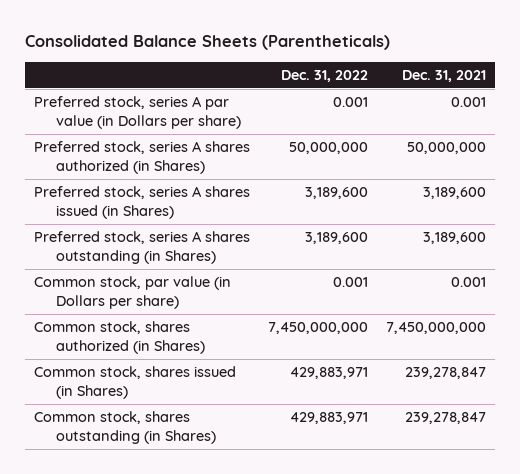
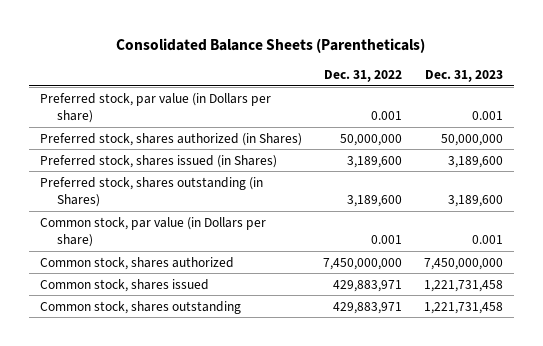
- | Dec. 31, 2022 | Dec. 31, 2021
+ | Dec. 31, 2022 | Dec. 31, 2023
- Preferred stock, series A par value (in Dollars per share) | 0.001 | 0.001
- Preferred stock, series A shares authorized (in Shares) | 50,000,000 | 50,000,000
- Preferred stock, series A shares issued (in Shares) | 3,189,600 | 3,189,600
- Preferred stock, series A shares outstanding (in Shares) | 3,189,600 | 3,189,600
+ Preferred stock, par value (in Dollars per share) | 0.001 | 0.001
+ Preferred stock, shares authorized (in Shares) | 50,000,000 | 50,000,000
+ Preferred stock, shares issued (in Shares) | 3,189,600 | 3,189,600
+ Preferred stock, shares outstanding (in Shares) | 3,189,600 | 3,189,600
- Common stock, shares authorized (in Shares) | 7,450,000,000 | 7,450,000,000
- Common stock, shares issued (in Shares) | 429,883,971 | 239,278,847
- Common stock, shares outstanding (in Shares) | 429,883,971 | 239,278,847
+ Common stock, shares authorized | 7,450,000,000 | 7,450,000,000
+ Common stock, shares issued | 429,883,971 | 1,221,731,458
+ Common stock, shares outstanding | 429,883,971 | 1,221,731,458

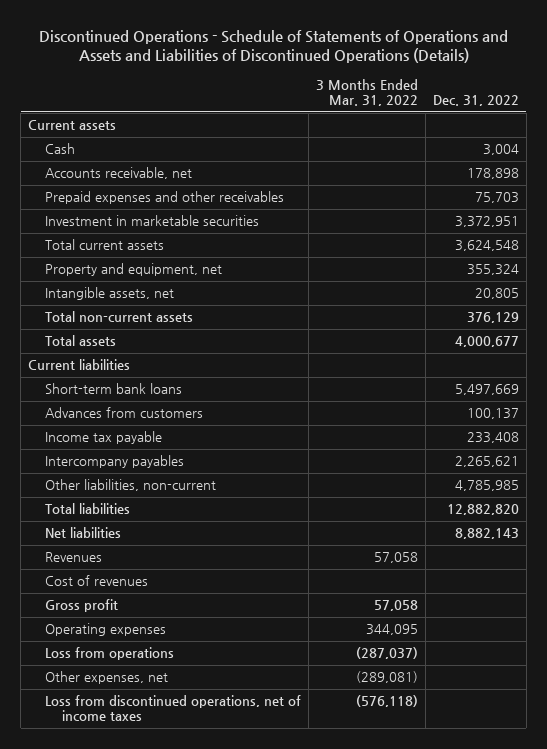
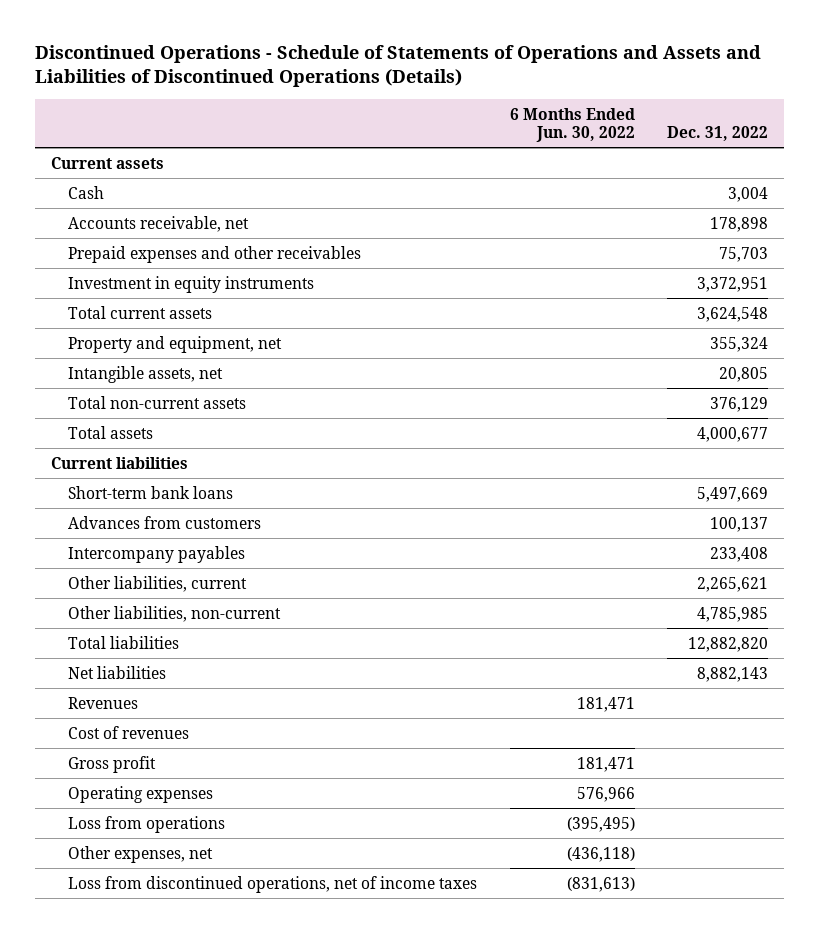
- | 3 Months Ended Mar. 31, 2022 | Dec. 31, 2022
+ | 6 Months Ended Jun. 30, 2022 | Dec. 31, 2022
- Investment in marketable securities | | 3,372,951
+ Investment in equity instruments | | 3,372,951
- Income tax payable | | 233,408
- Intercompany payables | | 2,265,621
+ Intercompany payables | | 233,408
+ Other liabilities, current | | 2,265,621

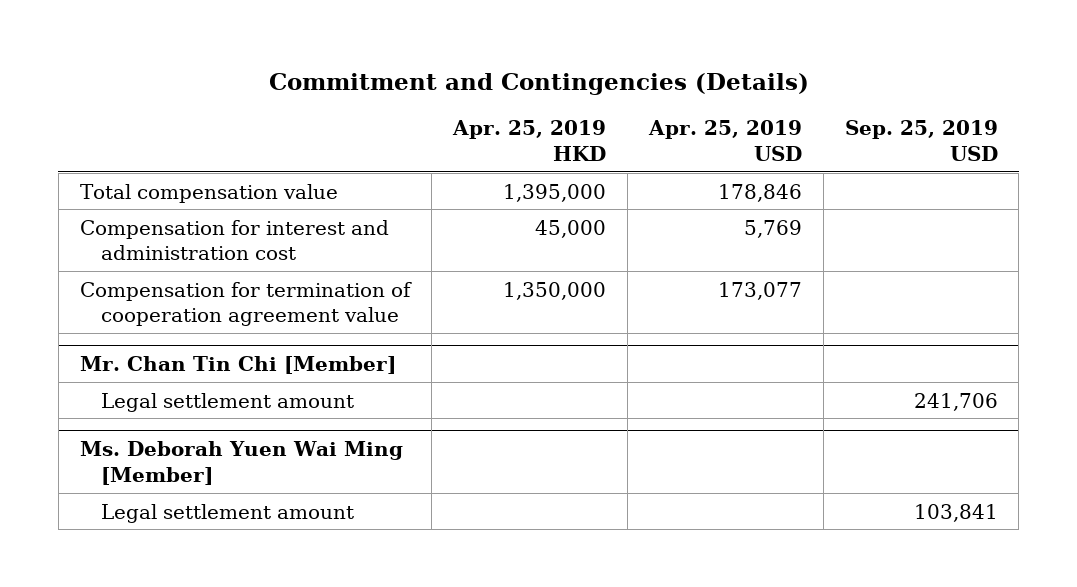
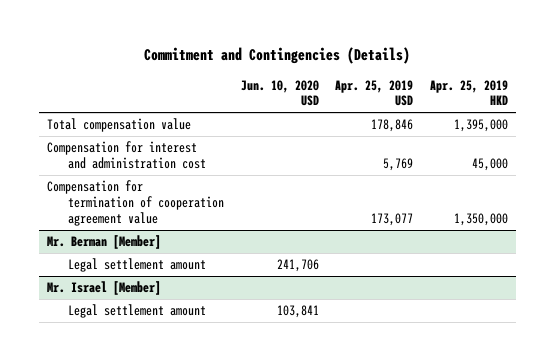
- | Apr. 25, 2019 HKD | Apr. 25, 2019 USD | Sep. 25, 2019 USD
+ | Jun. 10, 2020 USD | Apr. 25, 2019 USD | Apr. 25, 2019 HKD
- Mr. Chan Tin Chi [Member]
+ Mr. Berman [Member]
- Ms. Deborah Yuen Wai Ming [Member]
+ Mr. Israel [Member]

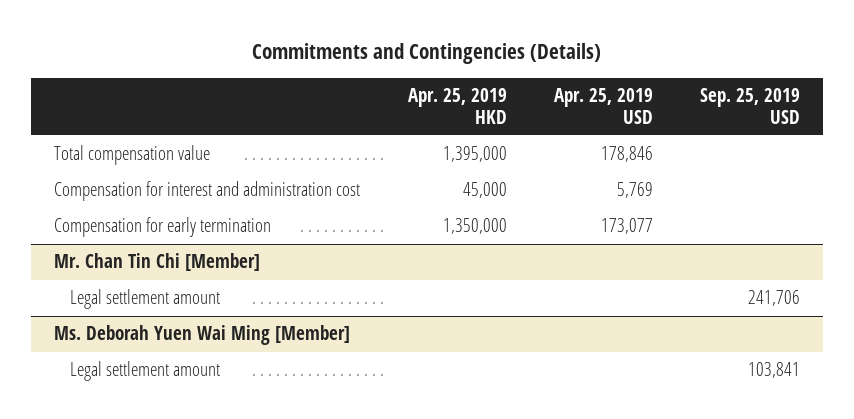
- Commitment and Contingencies (Details)
+ Commitments and Contingencies (Details)
- | Jun. 10, 2020 USD | Apr. 25, 2019 USD | Apr. 25, 2019 HKD
+ | Apr. 25, 2019 HKD | Apr. 25, 2019 USD | Sep. 25, 2019 USD
- Compensation for termination of cooperation agreement value | | 173,077 | 1,350,000
- Mr. Berman [Member]
+ Compensation for early termination | 1,350,000 | 173,077 |
+ Mr. Chan Tin Chi [Member]
- Mr. Israel [Member]
+ Ms. Deborah Yuen Wai Ming [Member]

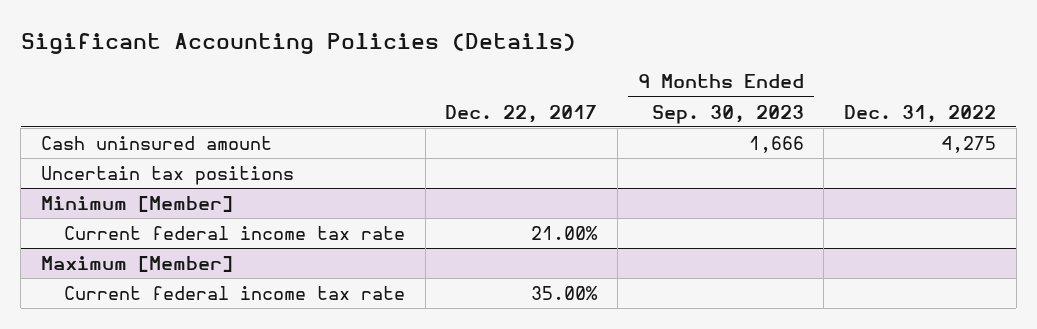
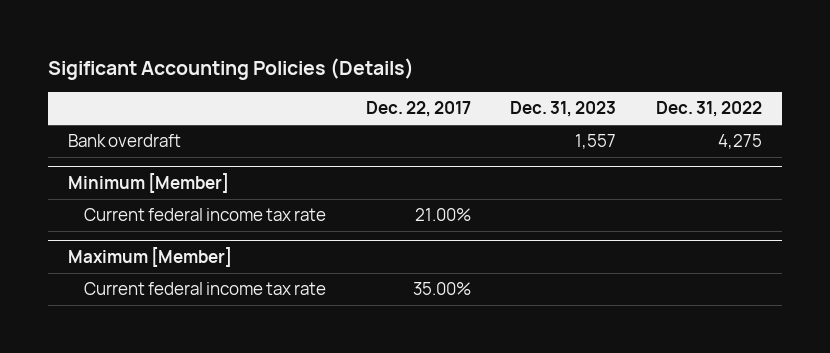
- | Dec. 22, 2017 | 9 Months Ended Sep. 30, 2023 | Dec. 31, 2022
+ | Dec. 22, 2017 | Dec. 31, 2023 | Dec. 31, 2022
- Cash uninsured amount | | 1,666 | 4,275
- Uncertain tax positions
+ Bank overdraft | | 1,557 | 4,275

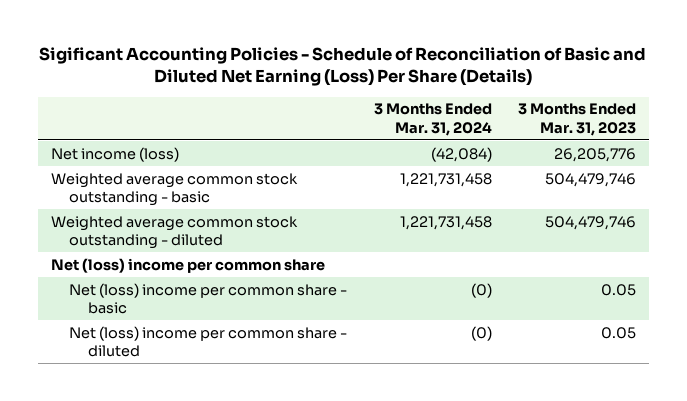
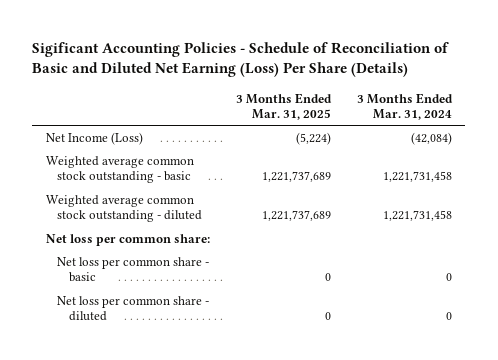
- | 3 Months Ended Mar. 31, 2024 | 3 Months Ended Mar. 31, 2023
+ | 3 Months Ended Mar. 31, 2025 | 3 Months Ended Mar. 31, 2024
- Net income (loss) | (42,084) | 26,205,776
+ Net Income (Loss) | (5,224) | (42,084)
- Net (loss) income per common share
- Net (loss) income per common share - basic | (0) | 0.05
- Net (loss) income per common share - diluted | (0) | 0.05
+ Net loss per common share:
+ Net loss per common share - basic | 0 | 0
+ Net loss per common share - diluted | 0 | 0

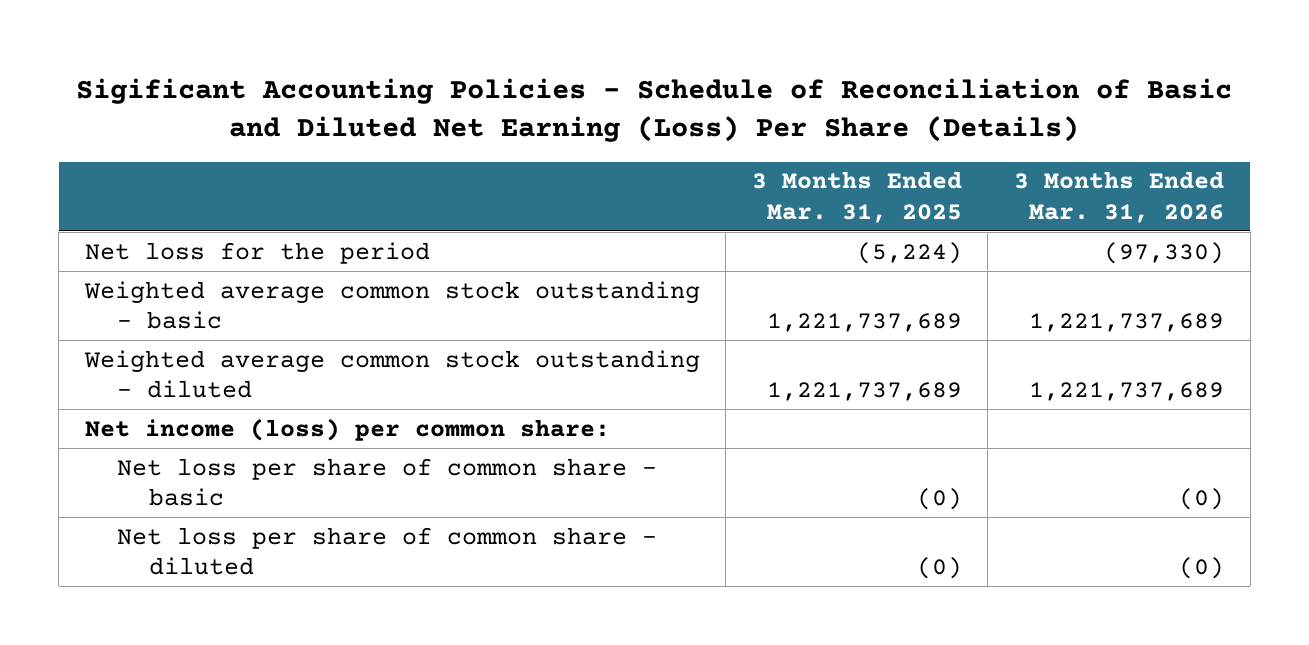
- | 3 Months Ended Mar. 31, 2025 | 3 Months Ended Mar. 31, 2024
+ | 3 Months Ended Mar. 31, 2025 | 3 Months Ended Mar. 31, 2026
- Net Income (Loss) | (5,224) | (42,084)
+ Net loss for the period | (5,224) | (97,330)
- Net loss per common share:
- Net loss per common share - basic | 0 | 0
- Net loss per common share - diluted | 0 | 0
+ Net income (loss) per common share:
+ Net loss per share of common share - basic | (0) | (0)
+ Net loss per share of common share - diluted | (0) | (0)

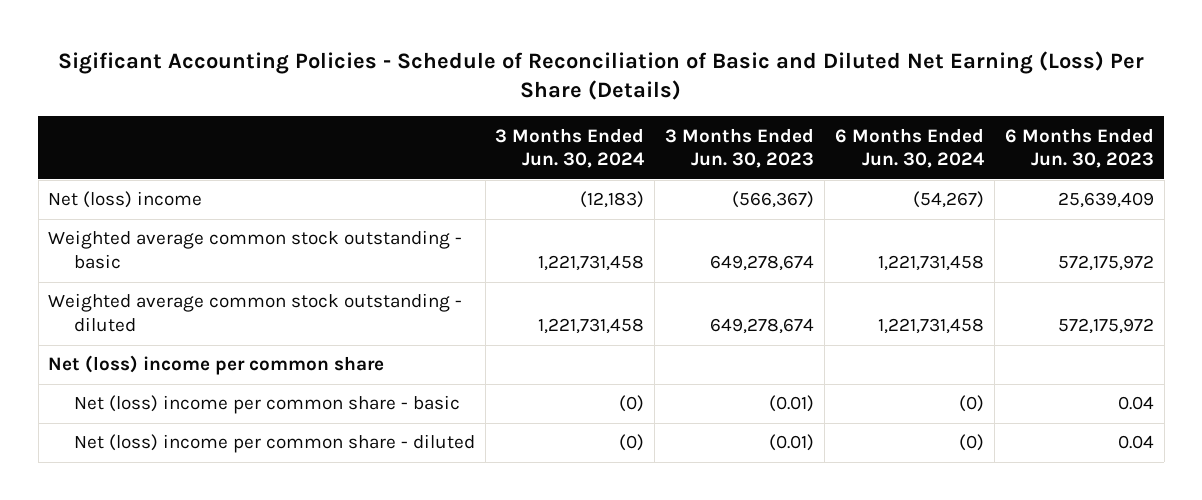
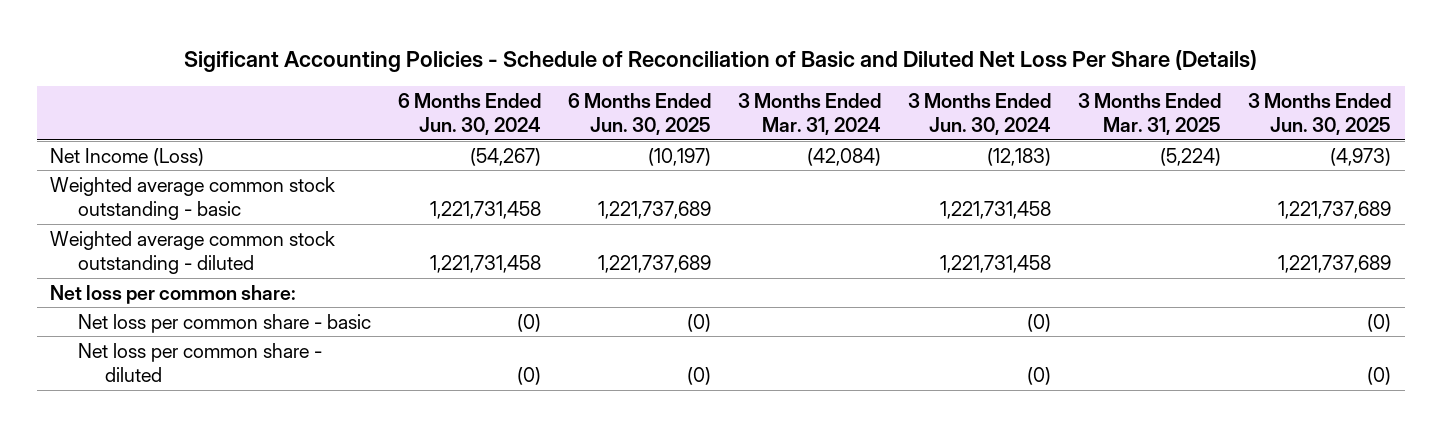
- Sigificant Accounting Policies - Schedule of Reconciliation of Basic and Diluted Net Earning (Loss) Per Share (Details)
+ Sigificant Accounting Policies - Schedule of Reconciliation of Basic and Diluted Net Loss Per Share (Details)
- | 3 Months Ended Jun. 30, 2024 | 3 Months Ended Jun. 30, 2023 | 6 Months Ended Jun. 30, 2024 | 6 Months Ended Jun. 30, 2023
+ | 6 Months Ended Jun. 30, 2024 | 6 Months Ended Jun. 30, 2025 | 3 Months Ended Mar. 31, 2024 | 3 Months Ended Jun. 30, 2024 | 3 Months Ended Mar. 31, 2025 | 3 Months Ended Jun. 30, 2025
- Net (loss) income | (12,183) | (566,367) | (54,267) | 25,639,409
+ Net Income (Loss) | (54,267) | (10,197) | (42,084) | (12,183) | (5,224) | (4,973)
- Net (loss) income per common share
- Net (loss) income per common share - basic | (0) | (0.01) | (0) | 0.04
- Net (loss) income per common share - diluted | (0) | (0.01) | (0) | 0.04
+ Net loss per common share:
+ Net loss per common share - basic | (0) | (0) | | (0) | | (0)
+ Net loss per common share - diluted | (0) | (0) | | (0) | | (0)

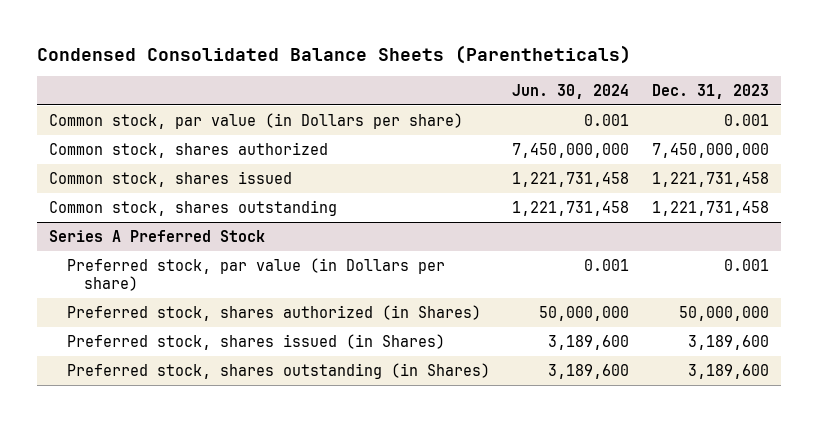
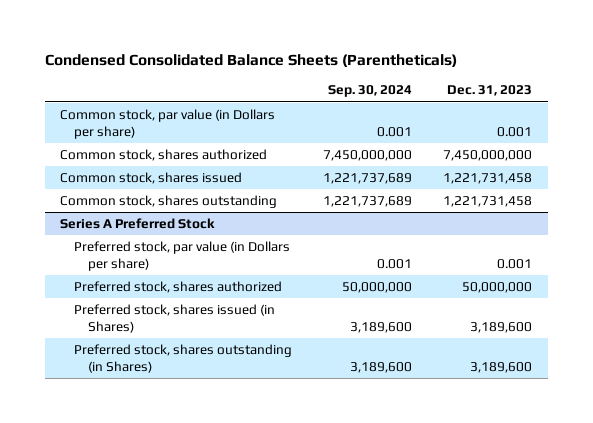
- | Jun. 30, 2024 | Dec. 31, 2023
+ | Sep. 30, 2024 | Dec. 31, 2023
@ Series A Preferred Stock
- Preferred stock, shares authorized (in Shares) | 50,000,000 | 50,000,000
+ Preferred stock, shares authorized | 50,000,000 | 50,000,000

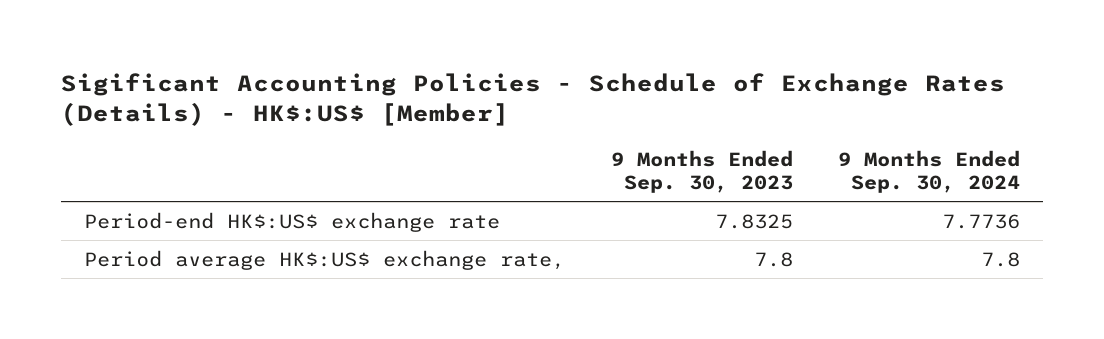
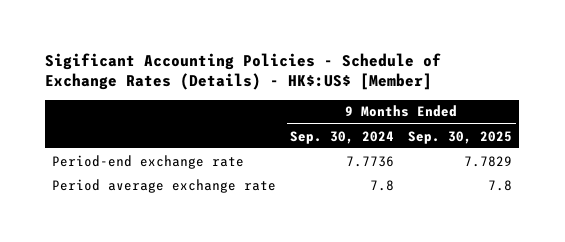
- | 9 Months Ended Sep. 30, 2023 | 9 Months Ended Sep. 30, 2024
+ | 9 Months Ended Sep. 30, 2024 | 9 Months Ended Sep. 30, 2025
- Period-end HK$:US$ exchange rate | 7.8325 | 7.7736
- Period average HK$:US$ exchange rate, | 7.8 | 7.8
+ Period-end exchange rate | 7.7736 | 7.7829
+ Period average exchange rate | 7.8 | 7.8

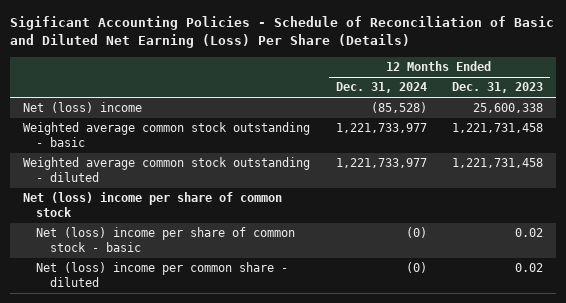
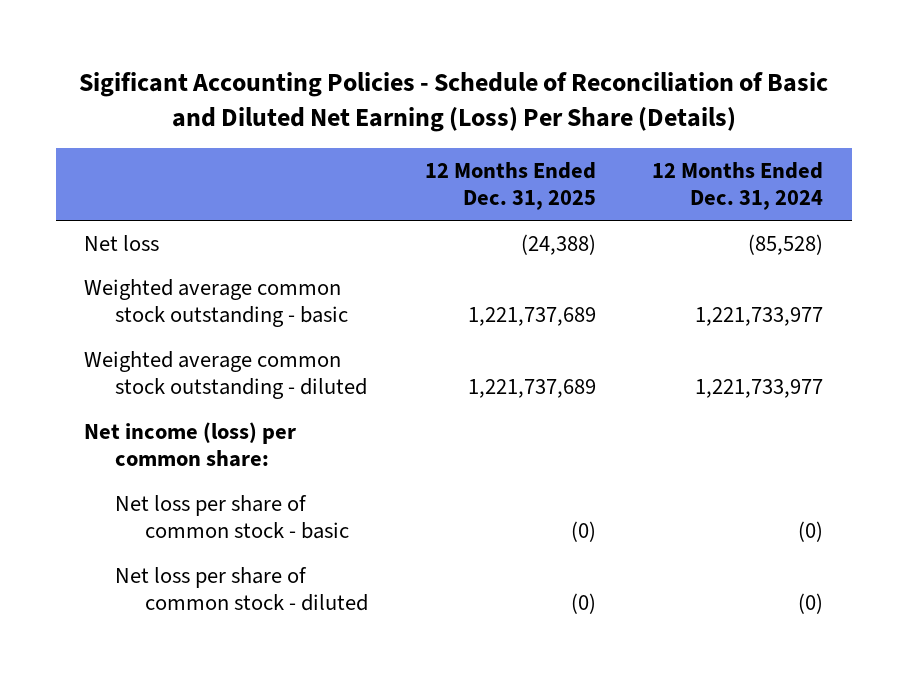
- | 12 Months Ended Dec. 31, 2024 | 12 Months Ended Dec. 31, 2023
+ | 12 Months Ended Dec. 31, 2025 | 12 Months Ended Dec. 31, 2024
- Net (loss) income | (85,528) | 25,600,338
+ Net loss | (24,388) | (85,528)
- Net (loss) income per share of common stock
- Net (loss) income per share of common stock - basic | (0) | 0.02
- Net (loss) income per common share - diluted | (0) | 0.02
+ Net income (loss) per common share:
+ Net loss per share of common stock - basic | (0) | (0)
+ Net loss per share of common stock - diluted | (0) | (0)

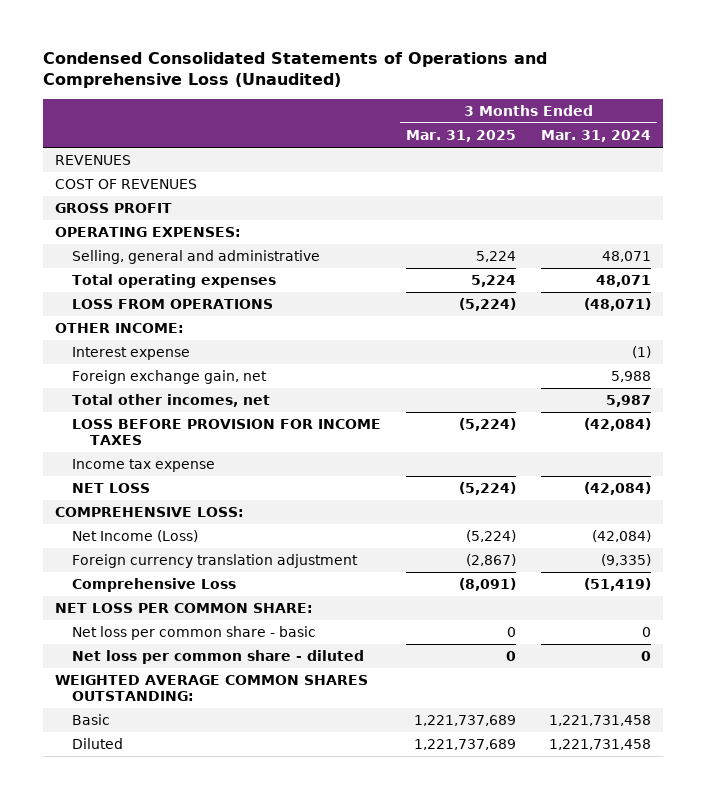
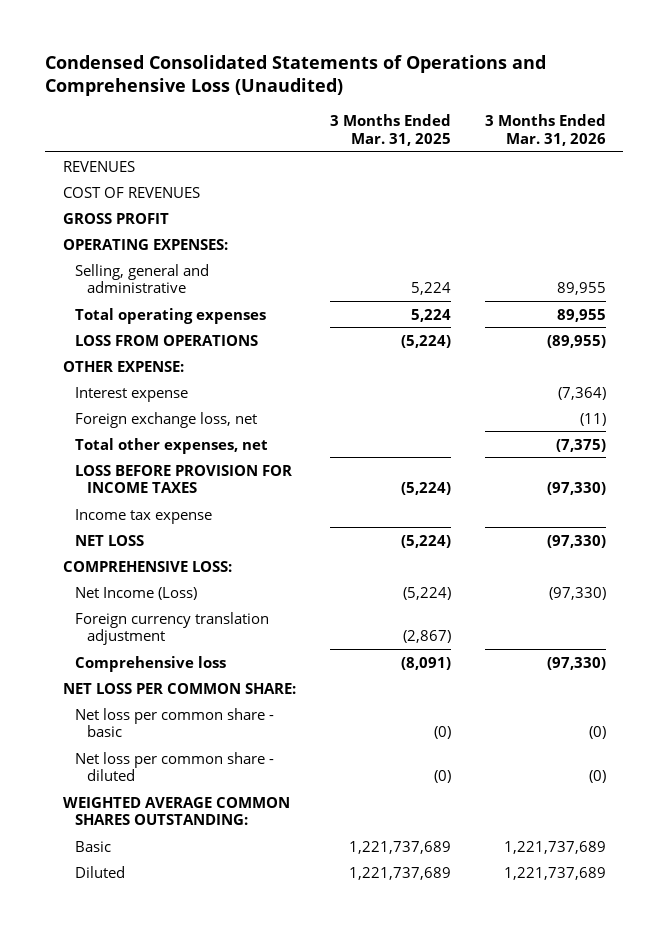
- | 3 Months Ended Mar. 31, 2025 | 3 Months Ended Mar. 31, 2024
+ | 3 Months Ended Mar. 31, 2025 | 3 Months Ended Mar. 31, 2026
- OTHER INCOME:
+ OTHER EXPENSE:
- Foreign exchange gain, net | | 5,988
- Total other incomes, net | | 5,987
+ Foreign exchange loss, net | | (11)
+ Total other expenses, net | | (7,375)
- Comprehensive Loss | (8,091) | (51,419)
+ Comprehensive loss | (8,091) | (97,330)
- Net loss per common share - basic | 0 | 0
- Net loss per common share - diluted | 0 | 0
+ Net loss per common share - basic | (0) | (0)
+ Net loss per common share - diluted | (0) | (0)

